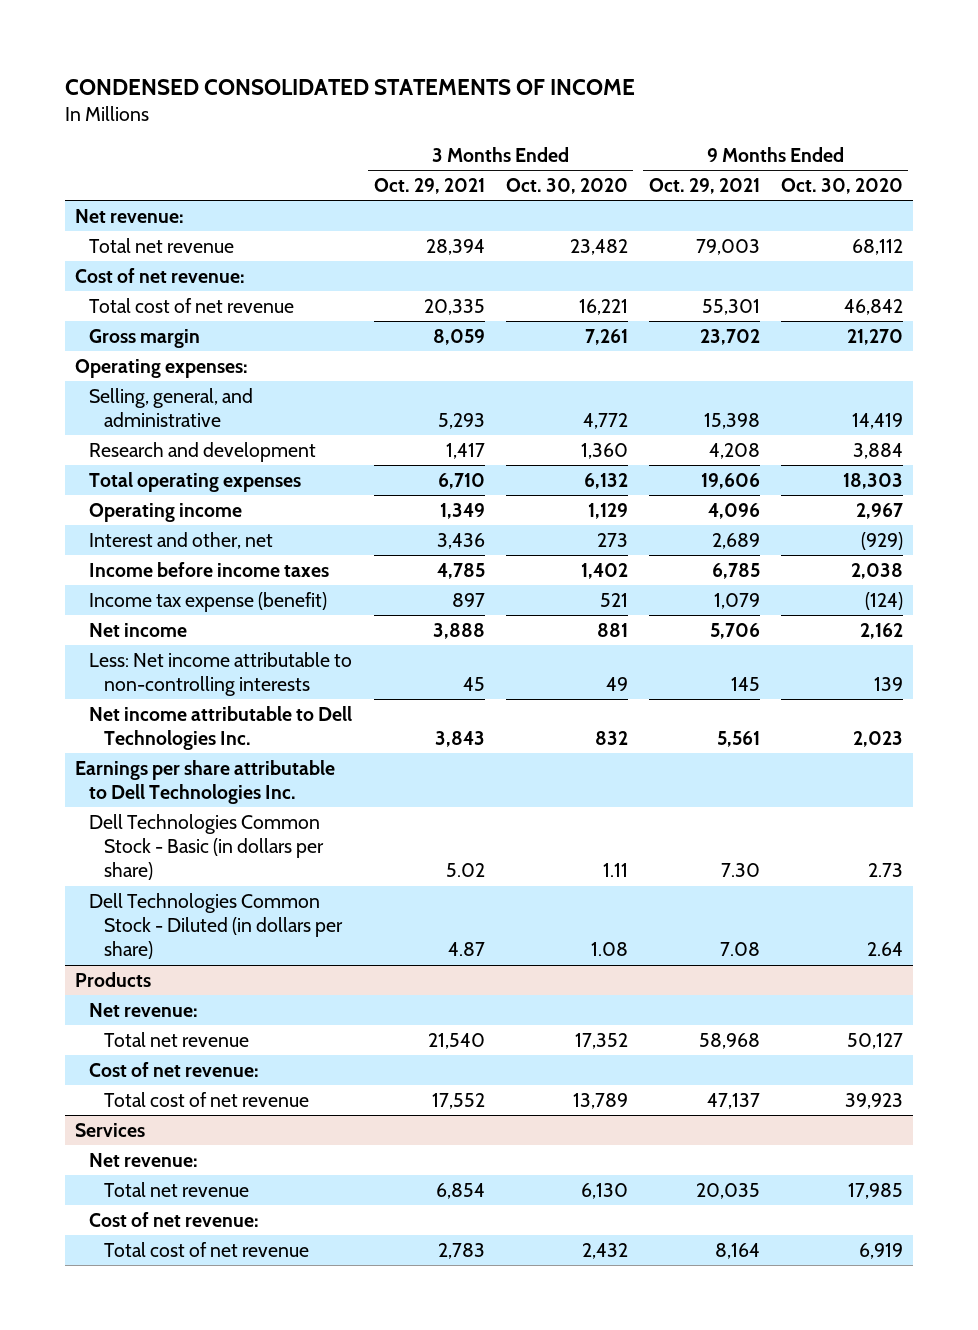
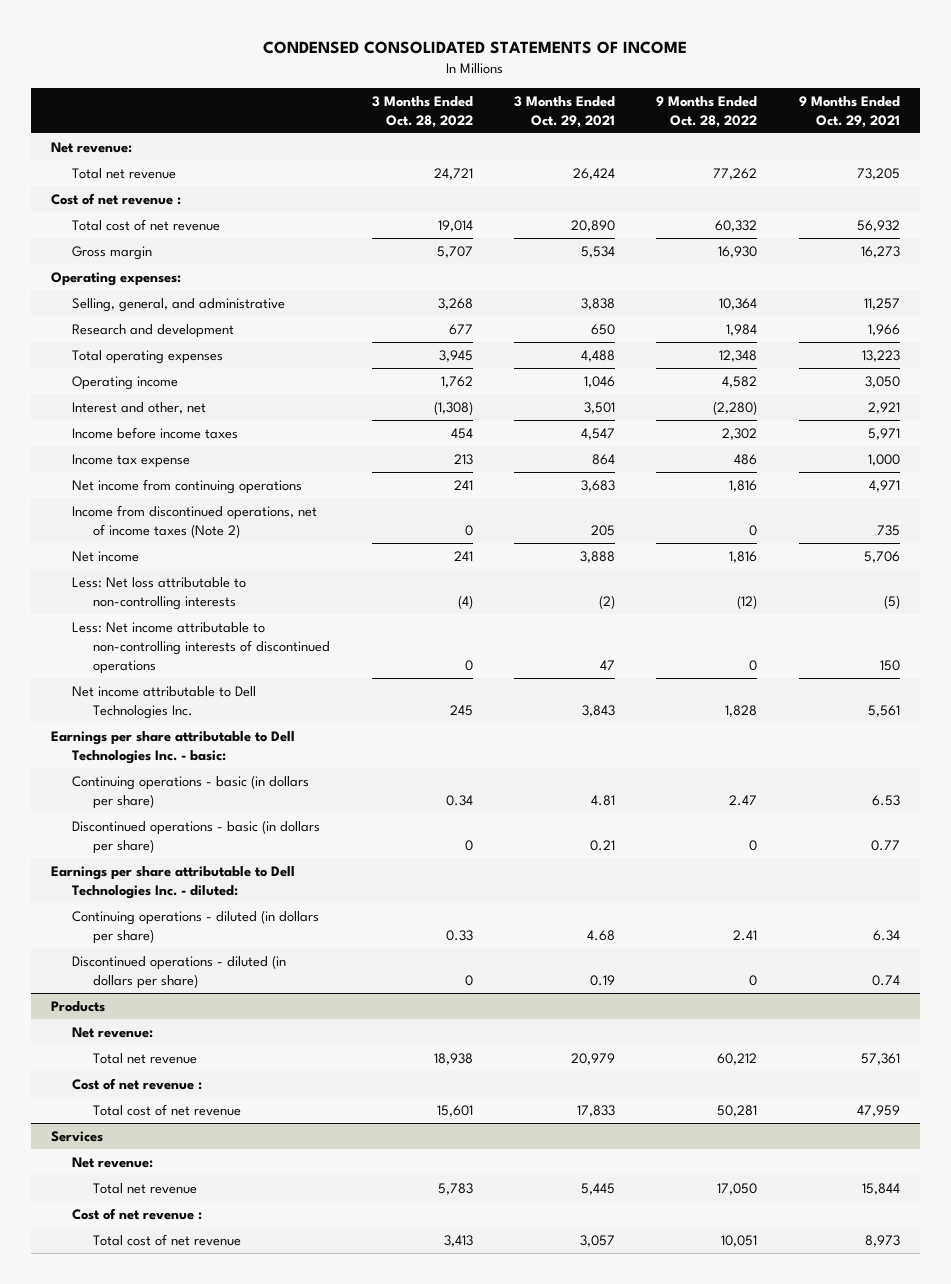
- | 3 Months Ended Oct. 29, 2021 | 3 Months Ended Oct. 30, 2020 | 9 Months Ended Oct. 29, 2021 | 9 Months Ended Oct. 30, 2020
+ | 3 Months Ended Oct. 28, 2022 | 3 Months Ended Oct. 29, 2021 | 9 Months Ended Oct. 28, 2022 | 9 Months Ended Oct. 29, 2021
- Total net revenue | 28,394 | 23,482 | 79,003 | 68,112
- Cost of net revenue:
- Total cost of net revenue | 20,335 | 16,221 | 55,301 | 46,842
- Gross margin | 8,059 | 7,261 | 23,702 | 21,270
+ Total net revenue | 24,721 | 26,424 | 77,262 | 73,205
+ Cost of net revenue :
+ Total cost of net revenue | 19,014 | 20,890 | 60,332 | 56,932
+ Gross margin | 5,707 | 5,534 | 16,930 | 16,273
- Selling, general, and administrative | 5,293 | 4,772 | 15,398 | 14,419
- Research and development | 1,417 | 1,360 | 4,208 | 3,884
- Total operating expenses | 6,710 | 6,132 | 19,606 | 18,303
- Operating income | 1,349 | 1,129 | 4,096 | 2,967
- Interest and other, net | 3,436 | 273 | 2,689 | (929)
- Income before income taxes | 4,785 | 1,402 | 6,785 | 2,038
- Income tax expense (benefit) | 897 | 521 | 1,079 | (124)
+ Selling, general, and administrative | 3,268 | 3,838 | 10,364 | 11,257
+ Research and development | 677 | 650 | 1,984 | 1,966
+ Total operating expenses | 3,945 | 4,488 | 12,348 | 13,223
+ Operating income | 1,762 | 1,046 | 4,582 | 3,050
+ Interest and other, net | (1,308) | 3,501 | (2,280) | 2,921
+ Income before income taxes | 454 | 4,547 | 2,302 | 5,971
+ Income tax expense | 213 | 864 | 486 | 1,000
+ Net income from continuing operations | 241 | 3,683 | 1,816 | 4,971
+ Income from discontinued operations, net of income taxes (Note 2) | 0 | 205 | 0 | 735
- Less: Net income attributable to non-controlling interests | 45 | 49 | 145 | 139
+ Less: Net loss attributable to non-controlling interests | (4) | (2) | (12) | (5)
+ Less: Net income attributable to non-controlling interests of discontinued operations | 0 | 47 | 0 | 150
- Earnings per share attributable to Dell Technologies Inc.
- Dell Technologies Common Stock - Basic (in dollars per share) | 5.02 | 1.11 | 7.30 | 2.73
- Dell Technologies Common Stock - Diluted (in dollars per share) | 4.87 | 1.08 | 7.08 | 2.64
+ Earnings per share attributable to Dell Technologies Inc. - basic:
+ Continuing operations - basic (in dollars per share) | 0.34 | 4.81 | 2.47 | 6.53
+ Discontinued operations - basic (in dollars per share) | 0 | 0.21 | 0 | 0.77
+ Earnings per share attributable to Dell Technologies Inc. - diluted:
+ Continuing operations - diluted (in dollars per share) | 0.33 | 4.68 | 2.41 | 6.34
+ Discontinued operations - diluted (in dollars per share) | 0 | 0.19 | 0 | 0.74
@ Products
- Total net revenue | 21,540 | 17,352 | 58,968 | 50,127
- Cost of net revenue:
- Total cost of net revenue | 17,552 | 13,789 | 47,137 | 39,923
+ Total net revenue | 18,938 | 20,979 | 60,212 | 57,361
+ Cost of net revenue :
+ Total cost of net revenue | 15,601 | 17,833 | 50,281 | 47,959
@ Services
- Total net revenue | 6,854 | 6,130 | 20,035 | 17,985
- Cost of net revenue:
- Total cost of net revenue | 2,783 | 2,432 | 8,164 | 6,919
+ Total net revenue | 5,783 | 5,445 | 17,050 | 15,844
+ Cost of net revenue :
+ Total cost of net revenue | 3,413 | 3,057 | 10,051 | 8,973

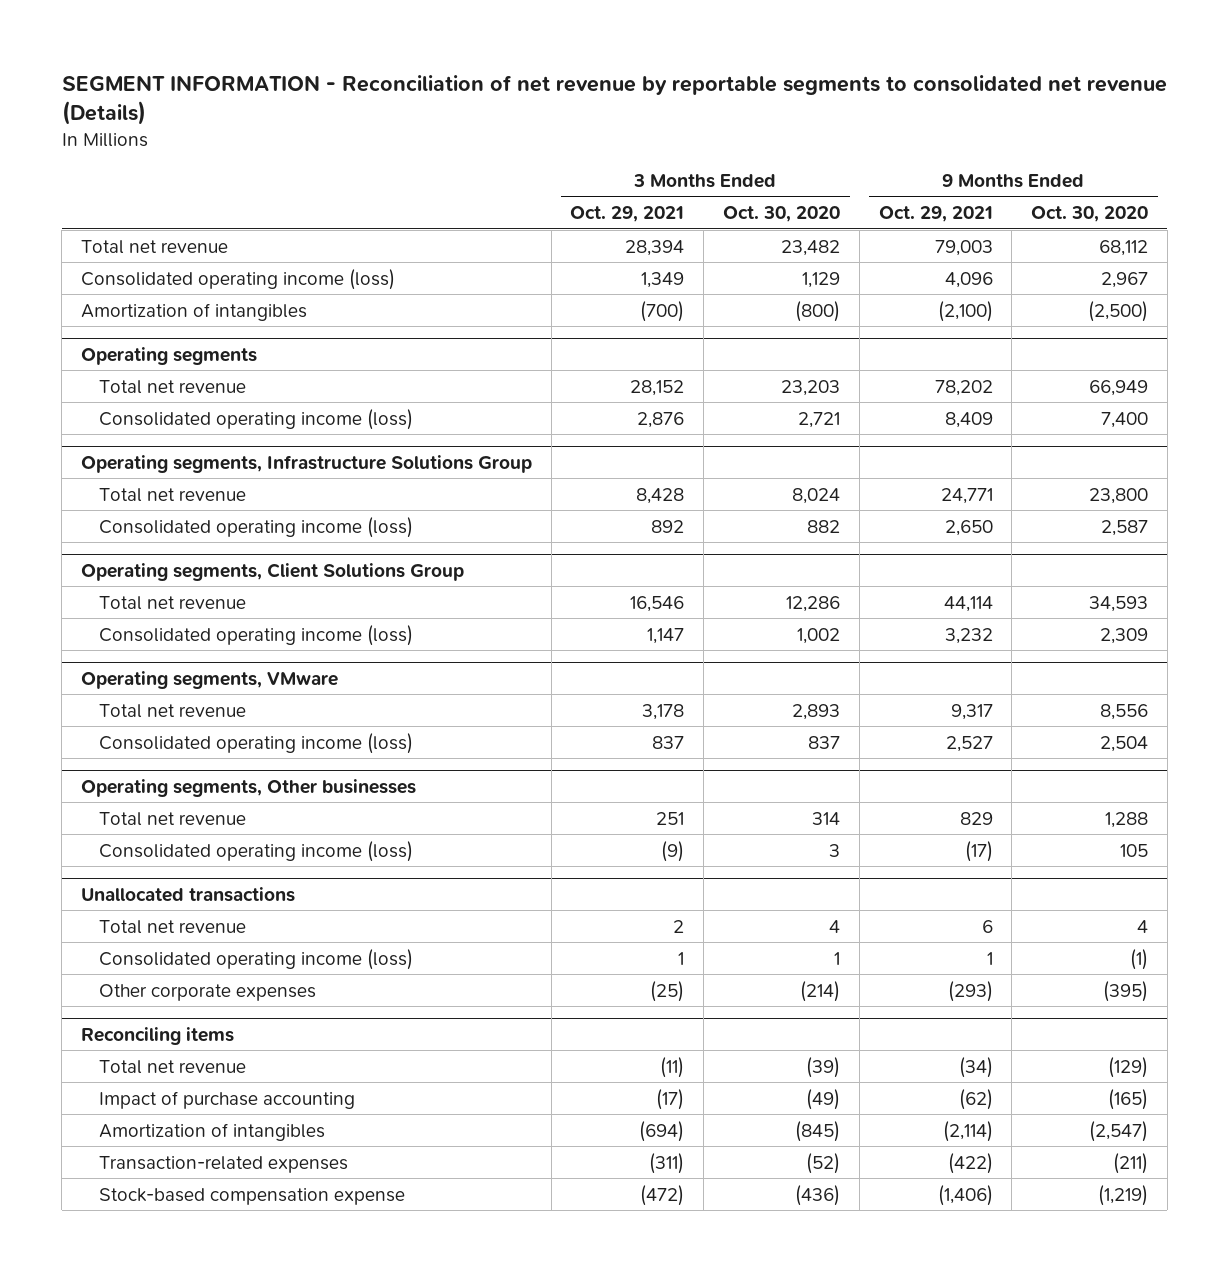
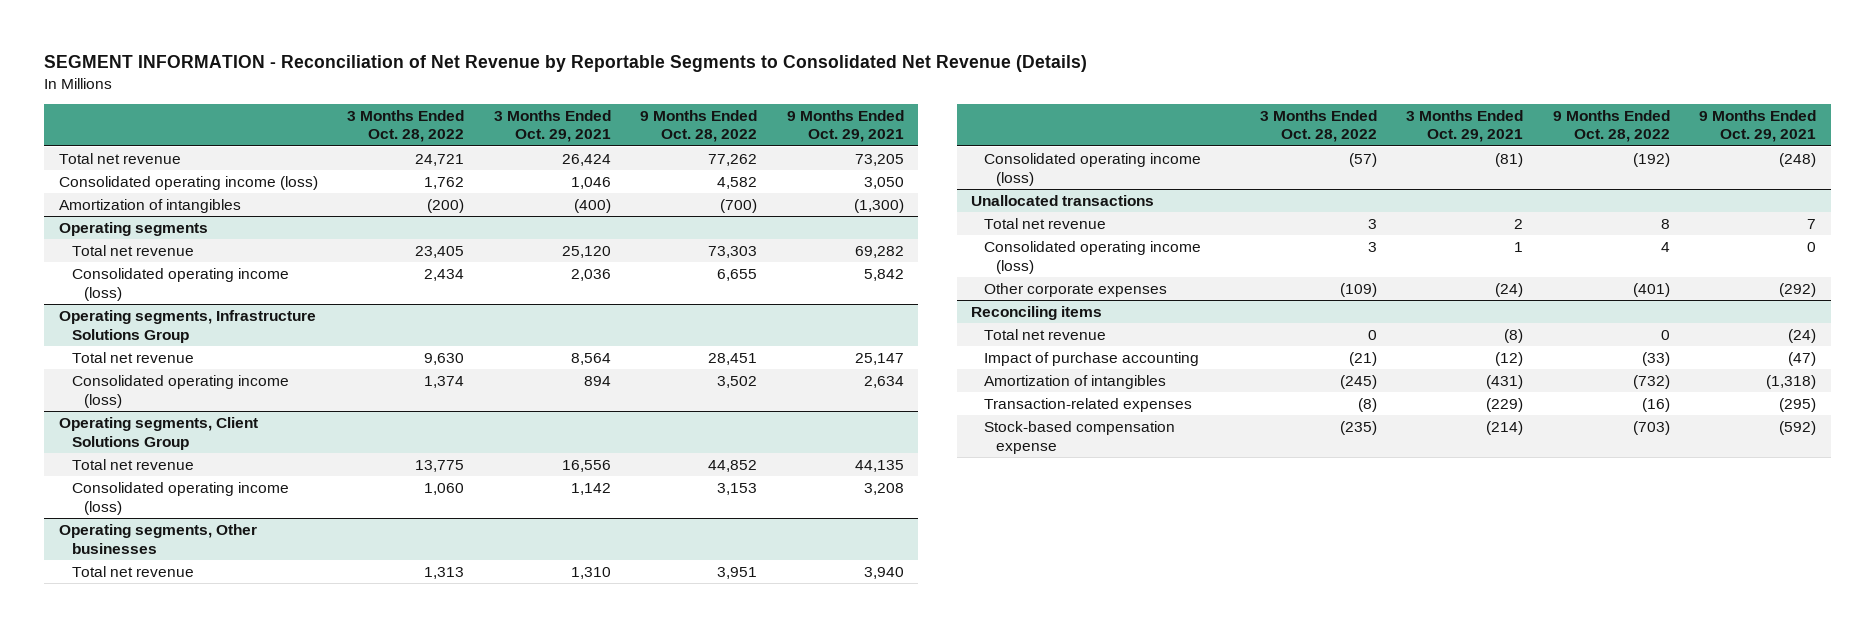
- SEGMENT INFORMATION - Reconciliation of net revenue by reportable segments to consolidated net revenue (Details)
+ SEGMENT INFORMATION - Reconciliation of Net Revenue by Reportable Segments to Consolidated Net Revenue (Details)
- | 3 Months Ended Oct. 29, 2021 | 3 Months Ended Oct. 30, 2020 | 9 Months Ended Oct. 29, 2021 | 9 Months Ended Oct. 30, 2020
+ | 3 Months Ended Oct. 28, 2022 | 3 Months Ended Oct. 29, 2021 | 9 Months Ended Oct. 28, 2022 | 9 Months Ended Oct. 29, 2021
- Total net revenue | 28,394 | 23,482 | 79,003 | 68,112
- Consolidated operating income (loss) | 1,349 | 1,129 | 4,096 | 2,967
- Amortization of intangibles | (700) | (800) | (2,100) | (2,500)
+ Total net revenue | 24,721 | 26,424 | 77,262 | 73,205
+ Consolidated operating income (loss) | 1,762 | 1,046 | 4,582 | 3,050
+ Amortization of intangibles | (200) | (400) | (700) | (1,300)
@ Operating segments
- Total net revenue | 28,152 | 23,203 | 78,202 | 66,949
- Consolidated operating income (loss) | 2,876 | 2,721 | 8,409 | 7,400
+ Total net revenue | 23,405 | 25,120 | 73,303 | 69,282
+ Consolidated operating income (loss) | 2,434 | 2,036 | 6,655 | 5,842
@ Operating segments, Infrastructure Solutions Group
- Total net revenue | 8,428 | 8,024 | 24,771 | 23,800
- Consolidated operating income (loss) | 892 | 882 | 2,650 | 2,587
+ Total net revenue | 9,630 | 8,564 | 28,451 | 25,147
+ Consolidated operating income (loss) | 1,374 | 894 | 3,502 | 2,634
@ Operating segments, Client Solutions Group
- Total net revenue | 16,546 | 12,286 | 44,114 | 34,593
- Consolidated operating income (loss) | 1,147 | 1,002 | 3,232 | 2,309
- Operating segments, VMware
- Total net revenue | 3,178 | 2,893 | 9,317 | 8,556
- Consolidated operating income (loss) | 837 | 837 | 2,527 | 2,504
@ Operating segments, Client Solutions Group
+ Total net revenue | 13,775 | 16,556 | 44,852 | 44,135
+ Consolidated operating income (loss) | 1,060 | 1,142 | 3,153 | 3,208
@ Operating segments, Other businesses
- Total net revenue | 251 | 314 | 829 | 1,288
- Consolidated operating income (loss) | (9) | 3 | (17) | 105
+ Total net revenue | 1,313 | 1,310 | 3,951 | 3,940
+ Consolidated operating income (loss) | (57) | (81) | (192) | (248)
@ Unallocated transactions
- Total net revenue | 2 | 4 | 6 | 4
- Consolidated operating income (loss) | 1 | 1 | 1 | (1)
- Other corporate expenses | (25) | (214) | (293) | (395)
+ Total net revenue | 3 | 2 | 8 | 7
+ Consolidated operating income (loss) | 3 | 1 | 4 | 0
+ Other corporate expenses | (109) | (24) | (401) | (292)
@ Reconciling items
- Total net revenue | (11) | (39) | (34) | (129)
- Impact of purchase accounting | (17) | (49) | (62) | (165)
- Amortization of intangibles | (694) | (845) | (2,114) | (2,547)
- Transaction-related expenses | (311) | (52) | (422) | (211)
- Stock-based compensation expense | (472) | (436) | (1,406) | (1,219)
+ Total net revenue | 0 | (8) | 0 | (24)
+ Impact of purchase accounting | (21) | (12) | (33) | (47)
+ Amortization of intangibles | (245) | (431) | (732) | (1,318)
+ Transaction-related expenses | (8) | (229) | (16) | (295)
+ Stock-based compensation expense | (235) | (214) | (703) | (592)

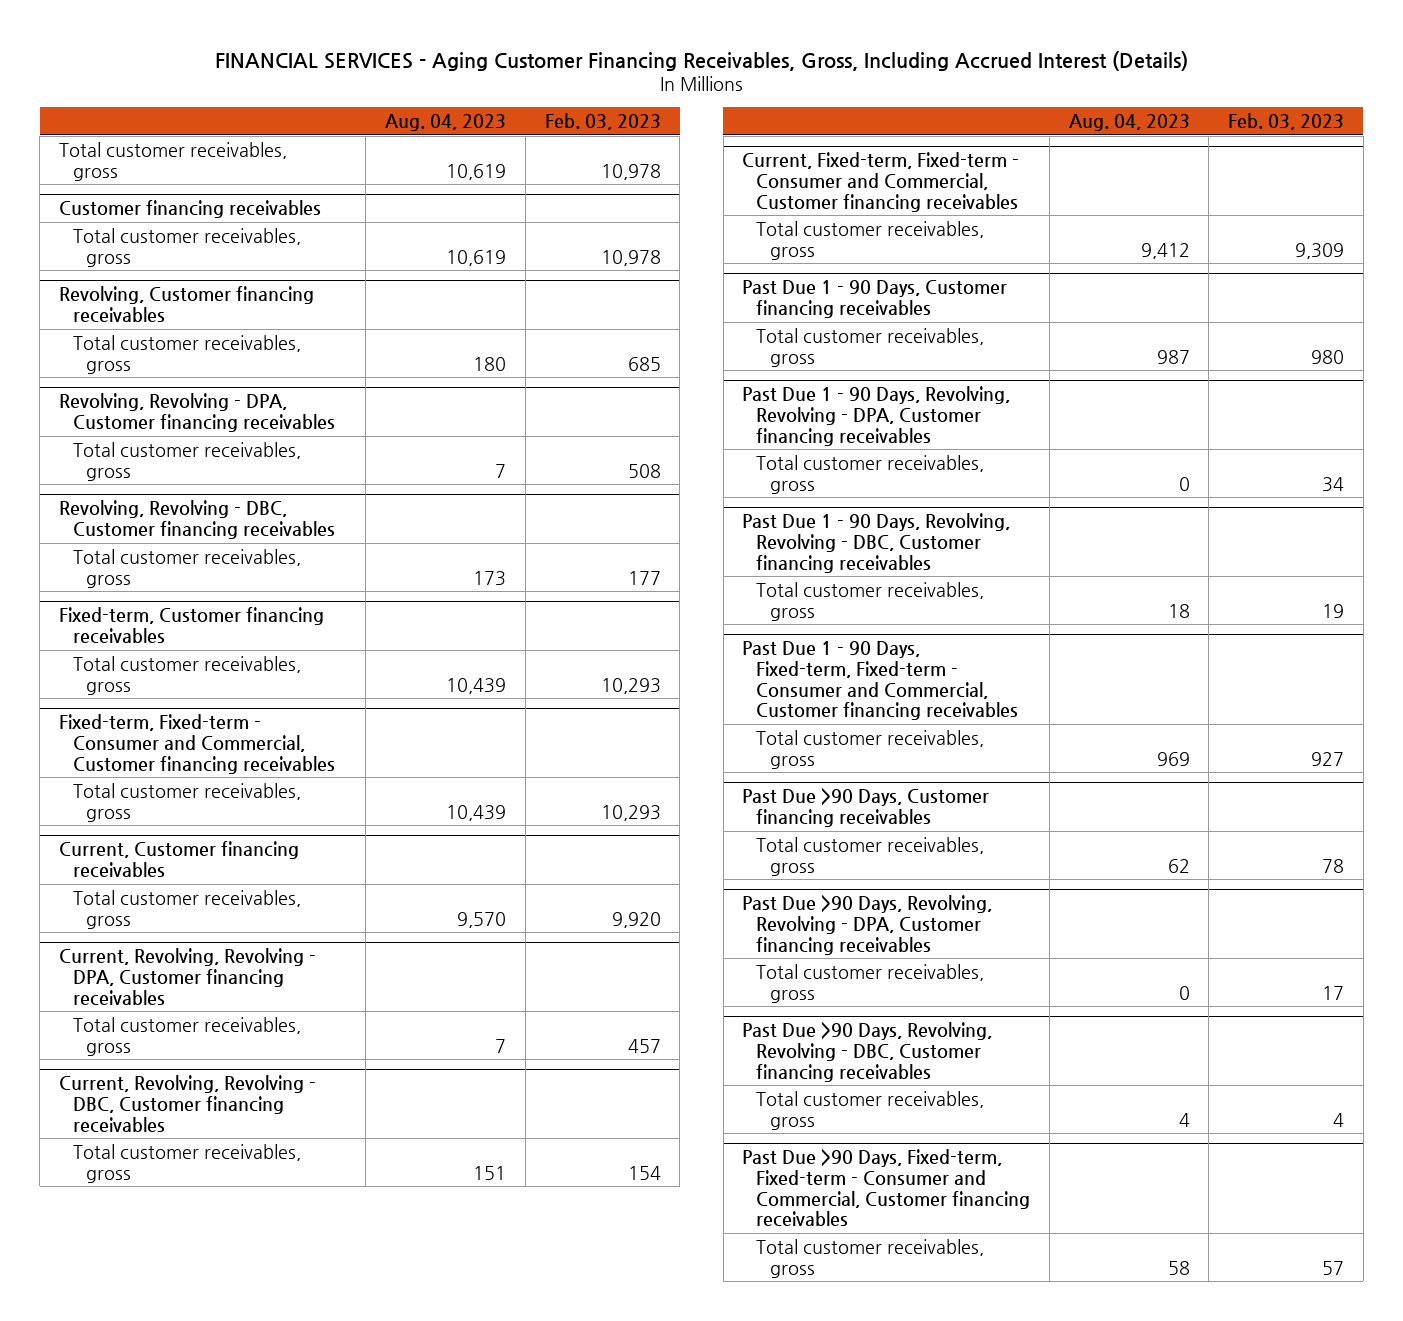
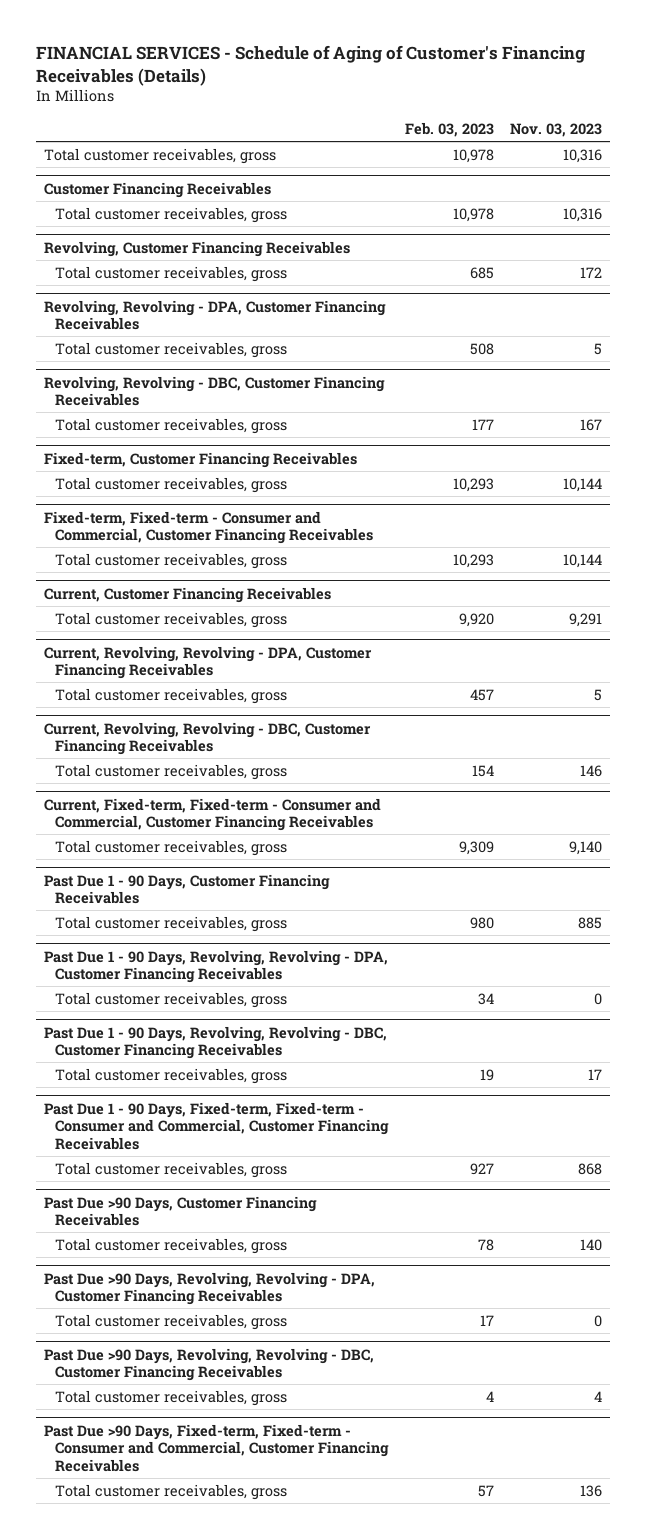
- FINANCIAL SERVICES - Aging Customer Financing Receivables, Gross, Including Accrued Interest (Details)
+ FINANCIAL SERVICES - Schedule of Aging of Customer's Financing Receivables (Details)
- | Aug. 04, 2023 | Feb. 03, 2023
+ | Feb. 03, 2023 | Nov. 03, 2023
- Customer financing receivables
+ Customer Financing Receivables
- Revolving, Customer financing receivables
+ Revolving, Customer Financing Receivables
- Revolving, Revolving - DPA, Customer financing receivables
+ Revolving, Revolving - DPA, Customer Financing Receivables
- Revolving, Revolving - DBC, Customer financing receivables
+ Revolving, Revolving - DBC, Customer Financing Receivables
- Fixed-term, Customer financing receivables
+ Fixed-term, Customer Financing Receivables
- Fixed-term, Fixed-term - Consumer and Commercial, Customer financing receivables
+ Fixed-term, Fixed-term - Consumer and Commercial, Customer Financing Receivables
- Current, Customer financing receivables
+ Current, Customer Financing Receivables
- Current, Revolving, Revolving - DPA, Customer financing receivables
+ Current, Revolving, Revolving - DPA, Customer Financing Receivables
- Current, Revolving, Revolving - DBC, Customer financing receivables
+ Current, Revolving, Revolving - DBC, Customer Financing Receivables
- Current, Fixed-term, Fixed-term - Consumer and Commercial, Customer financing receivables
+ Current, Fixed-term, Fixed-term - Consumer and Commercial, Customer Financing Receivables
- Past Due 1 - 90 Days, Customer financing receivables
+ Past Due 1 - 90 Days, Customer Financing Receivables
- Past Due 1 - 90 Days, Revolving, Revolving - DPA, Customer financing receivables
+ Past Due 1 - 90 Days, Revolving, Revolving - DPA, Customer Financing Receivables
- Past Due 1 - 90 Days, Revolving, Revolving - DBC, Customer financing receivables
+ Past Due 1 - 90 Days, Revolving, Revolving - DBC, Customer Financing Receivables
- Past Due 1 - 90 Days, Fixed-term, Fixed-term - Consumer and Commercial, Customer financing receivables
+ Past Due 1 - 90 Days, Fixed-term, Fixed-term - Consumer and Commercial, Customer Financing Receivables
- Past Due >90 Days, Customer financing receivables
+ Past Due >90 Days, Customer Financing Receivables
- Past Due >90 Days, Revolving, Revolving - DPA, Customer financing receivables
+ Past Due >90 Days, Revolving, Revolving - DPA, Customer Financing Receivables
- Past Due >90 Days, Revolving, Revolving - DBC, Customer financing receivables
+ Past Due >90 Days, Revolving, Revolving - DBC, Customer Financing Receivables
- Past Due >90 Days, Fixed-term, Fixed-term - Consumer and Commercial, Customer financing receivables
+ Past Due >90 Days, Fixed-term, Fixed-term - Consumer and Commercial, Customer Financing Receivables

